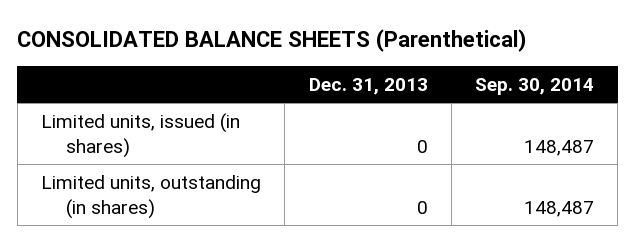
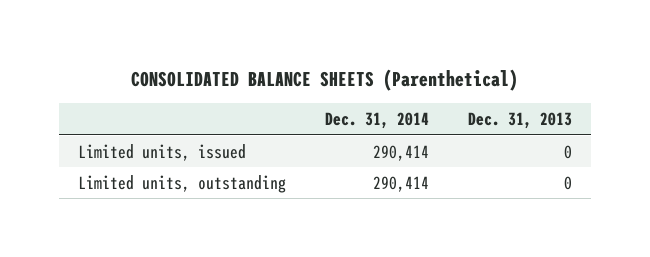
- | Dec. 31, 2013 | Sep. 30, 2014
+ | Dec. 31, 2014 | Dec. 31, 2013
- Limited units, issued (in shares) | 0 | 148,487
- Limited units, outstanding (in shares) | 0 | 148,487
+ Limited units, issued | 290,414 | 0
+ Limited units, outstanding | 290,414 | 0

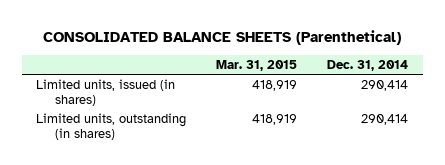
- | Dec. 31, 2014 | Dec. 31, 2013
+ | Mar. 31, 2015 | Dec. 31, 2014
- Limited units, issued | 290,414 | 0
- Limited units, outstanding | 290,414 | 0
+ Limited units, issued (in shares) | 418,919 | 290,414
+ Limited units, outstanding (in shares) | 418,919 | 290,414

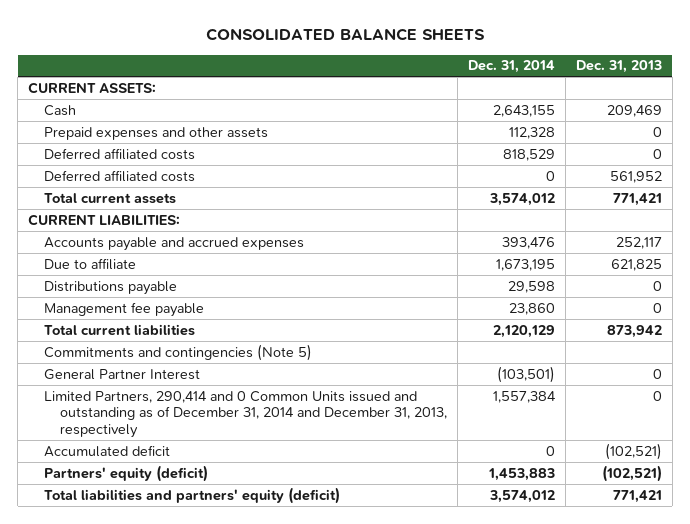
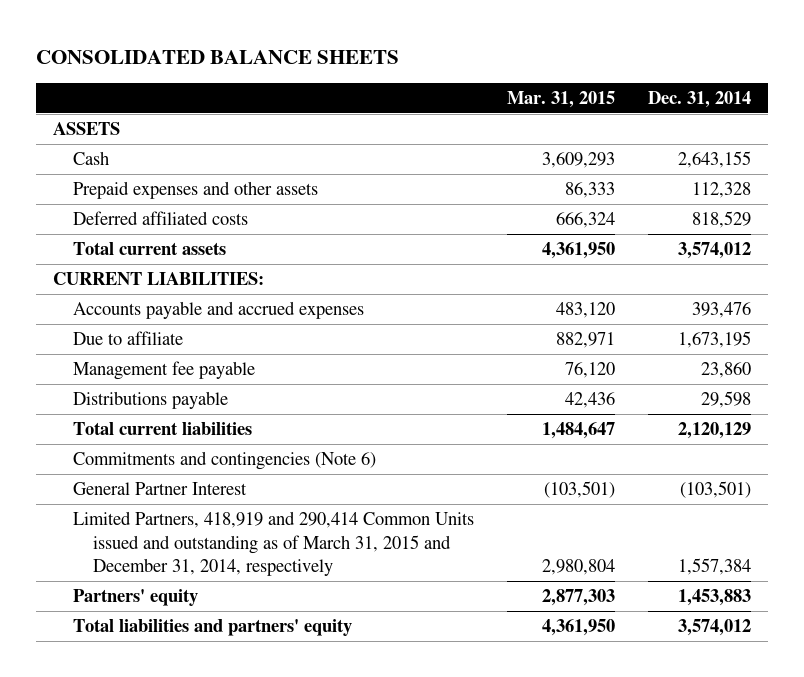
- | Dec. 31, 2014 | Dec. 31, 2013
+ | Mar. 31, 2015 | Dec. 31, 2014
- CURRENT ASSETS:
+ ASSETS
- Deferred affiliated costs | 0 | 561,952
moved down: Distributions payable | 42,436 | 29,598
- Commitments and contingencies (Note 5)
+ Commitments and contingencies (Note 6)
- Limited Partners, 290,414 and 0 Common Units issued and outstanding as of December 31, 2014 and December 31, 2013, respectively | 1,557,384 | 0
- Accumulated deficit | 0 | (102,521)
- Partners' equity (deficit) | 1,453,883 | (102,521)
- Total liabilities and partners' equity (deficit) | 3,574,012 | 771,421
+ Limited Partners, 418,919 and 290,414 Common Units issued and outstanding as of March 31, 2015 and December 31, 2014, respectively | 2,980,804 | 1,557,384
+ Partners' equity | 2,877,303 | 1,453,883
+ Total liabilities and partners' equity | 4,361,950 | 3,574,012

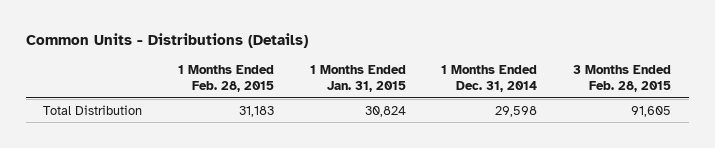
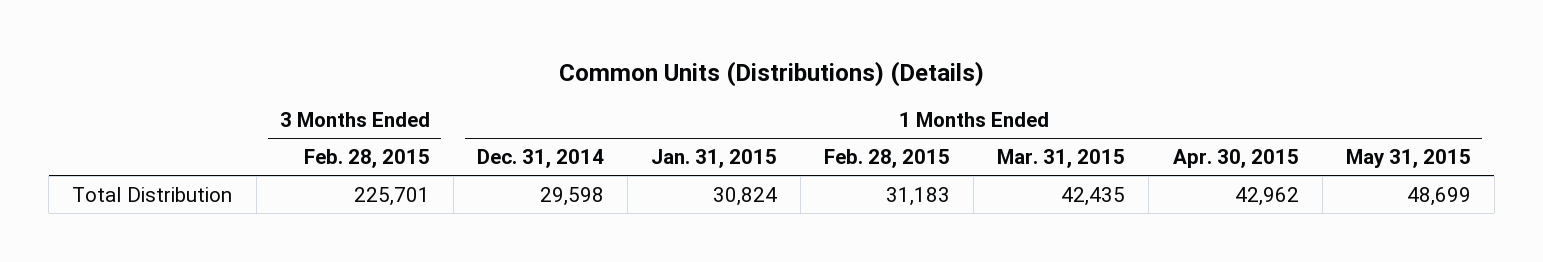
- Common Units - Distributions (Details)
+ Common Units (Distributions) (Details)
- | 1 Months Ended Feb. 28, 2015 | 1 Months Ended Jan. 31, 2015 | 1 Months Ended Dec. 31, 2014 | 3 Months Ended Feb. 28, 2015
+ | 3 Months Ended Feb. 28, 2015 | 1 Months Ended Dec. 31, 2014 | 1 Months Ended Jan. 31, 2015 | 1 Months Ended Feb. 28, 2015 | 1 Months Ended Mar. 31, 2015 | 1 Months Ended Apr. 30, 2015 | 1 Months Ended May 31, 2015
- Total Distribution | 31,183 | 30,824 | 29,598 | 91,605
+ Total Distribution | 225,701 | 29,598 | 30,824 | 31,183 | 42,435 | 42,962 | 48,699

